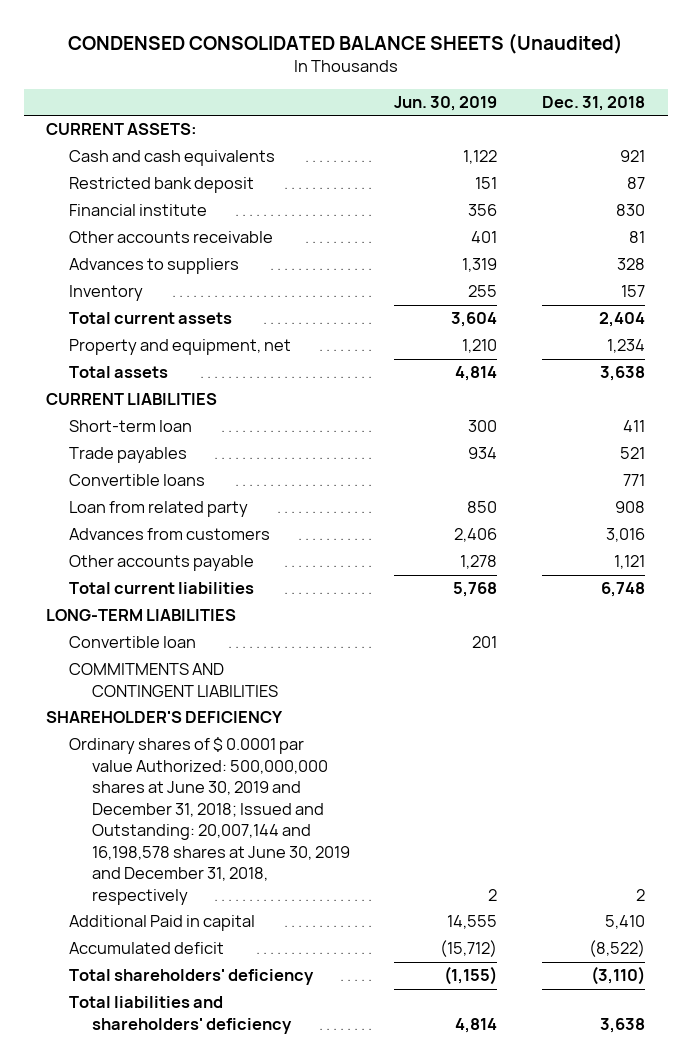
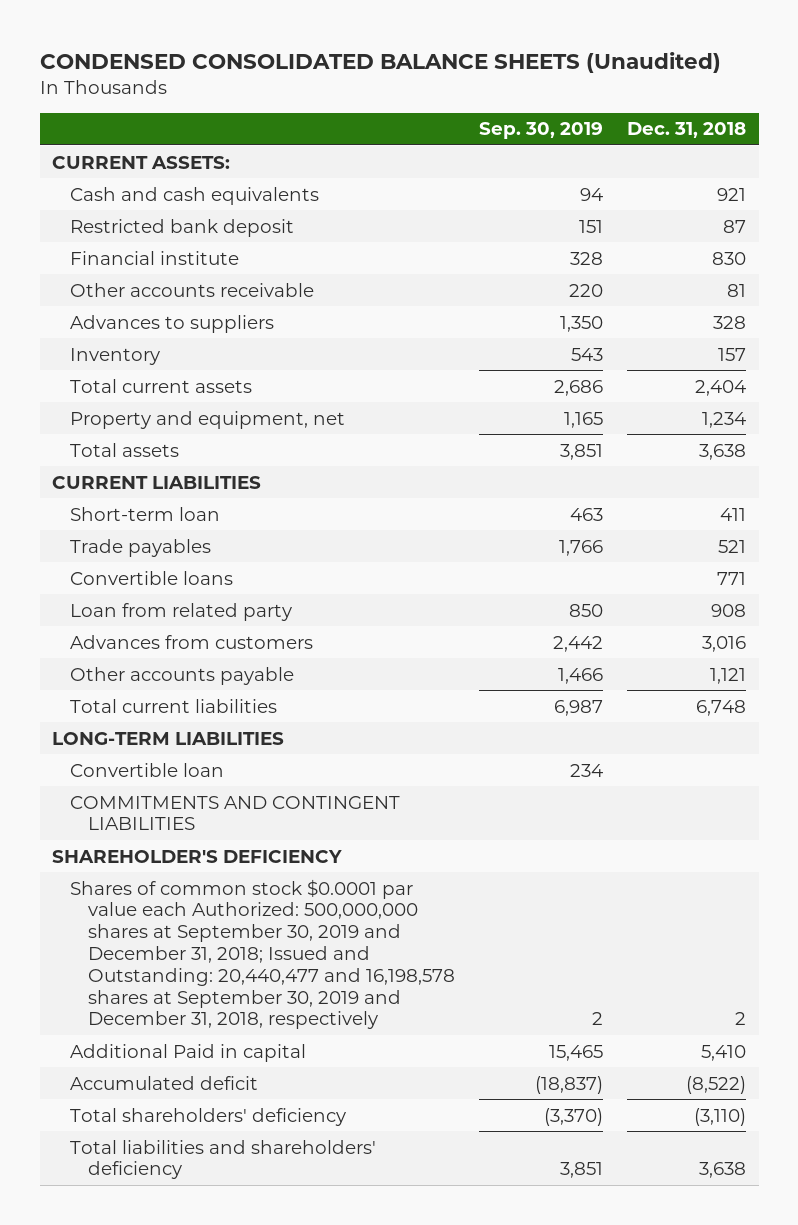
- | Jun. 30, 2019 | Dec. 31, 2018
+ | Sep. 30, 2019 | Dec. 31, 2018
- Ordinary shares of $ 0.0001 par value Authorized: 500,000,000 shares at June 30, 2019 and December 31, 2018; Issued and Outstanding: 20,007,144 and 16,198,578 shares at June 30, 2019 and December 31, 2018, respectively | 2 | 2
+ Shares of common stock $0.0001 par value each Authorized: 500,000,000 shares at September 30, 2019 and December 31, 2018; Issued and Outstanding: 20,440,477 and 16,198,578 shares at September 30, 2019 and December 31, 2018, respectively | 2 | 2

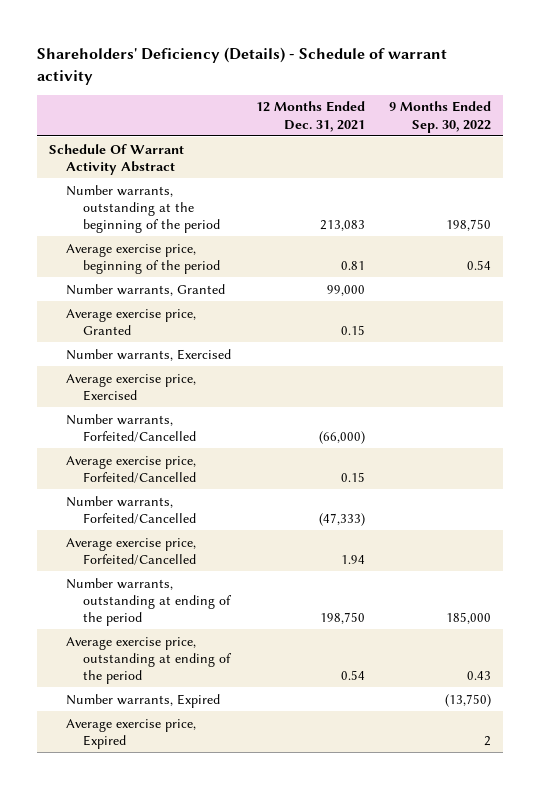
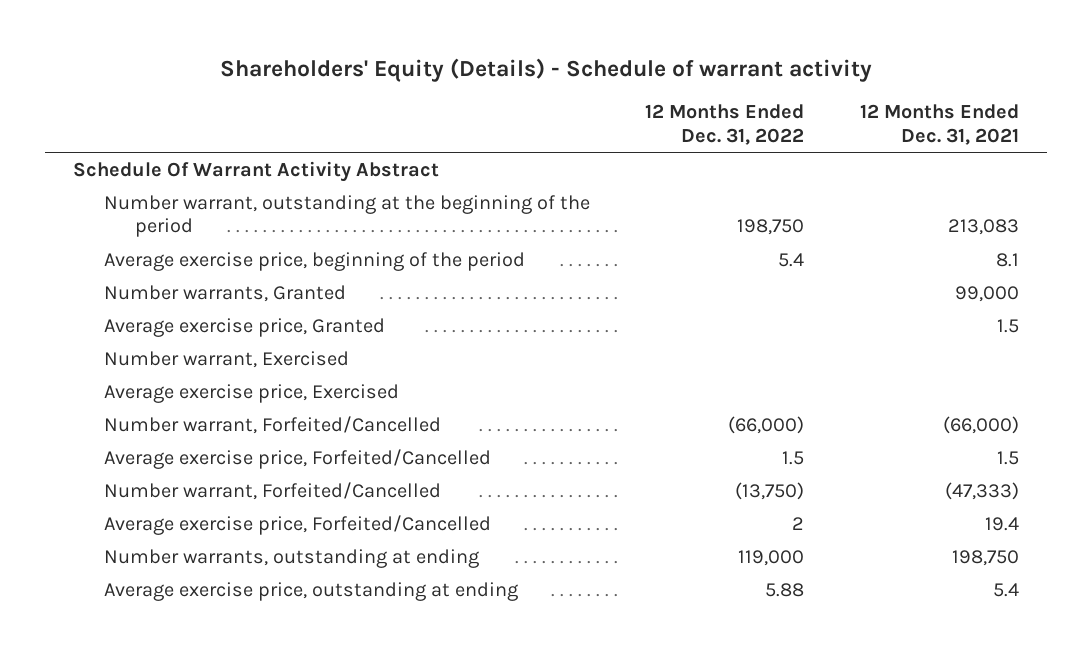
- Shareholders' Deficiency (Details) - Schedule of warrant activity
+ Shareholders' Equity (Details) - Schedule of warrant activity
- | 12 Months Ended Dec. 31, 2021 | 9 Months Ended Sep. 30, 2022
+ | 12 Months Ended Dec. 31, 2022 | 12 Months Ended Dec. 31, 2021
- Number warrants, outstanding at the beginning of the period | 213,083 | 198,750
- Average exercise price, beginning of the period | 0.81 | 0.54
+ Number warrant, outstanding at the beginning of the period | 198,750 | 213,083
+ Average exercise price, beginning of the period | 5.4 | 8.1
- Average exercise price, Granted | 0.15 |
- Number warrants, Exercised
+ Average exercise price, Granted | | 1.5
+ Number warrant, Exercised
- Number warrants, Forfeited/Cancelled | (66,000) |
- Average exercise price, Forfeited/Cancelled | 0.15 |
- Number warrants, Forfeited/Cancelled | (47,333) |
- Average exercise price, Forfeited/Cancelled | 1.94 |
- Number warrants, outstanding at ending of the period | 198,750 | 185,000
- Average exercise price, outstanding at ending of the period | 0.54 | 0.43
- Number warrants, Expired | | (13,750)
- Average exercise price, Expired | | 2
+ Number warrant, Forfeited/Cancelled | (66,000) | (66,000)
+ Average exercise price, Forfeited/Cancelled | 1.5 | 1.5
+ Number warrant, Forfeited/Cancelled | (13,750) | (47,333)
+ Average exercise price, Forfeited/Cancelled | 2 | 19.4
+ Number warrants, outstanding at ending | 119,000 | 198,750
+ Average exercise price, outstanding at ending | 5.88 | 5.4

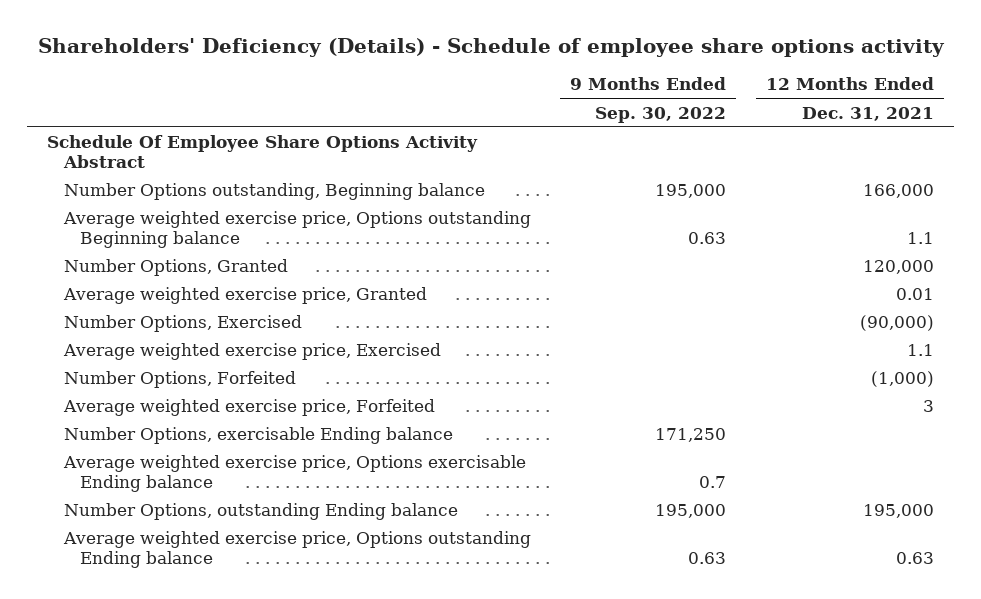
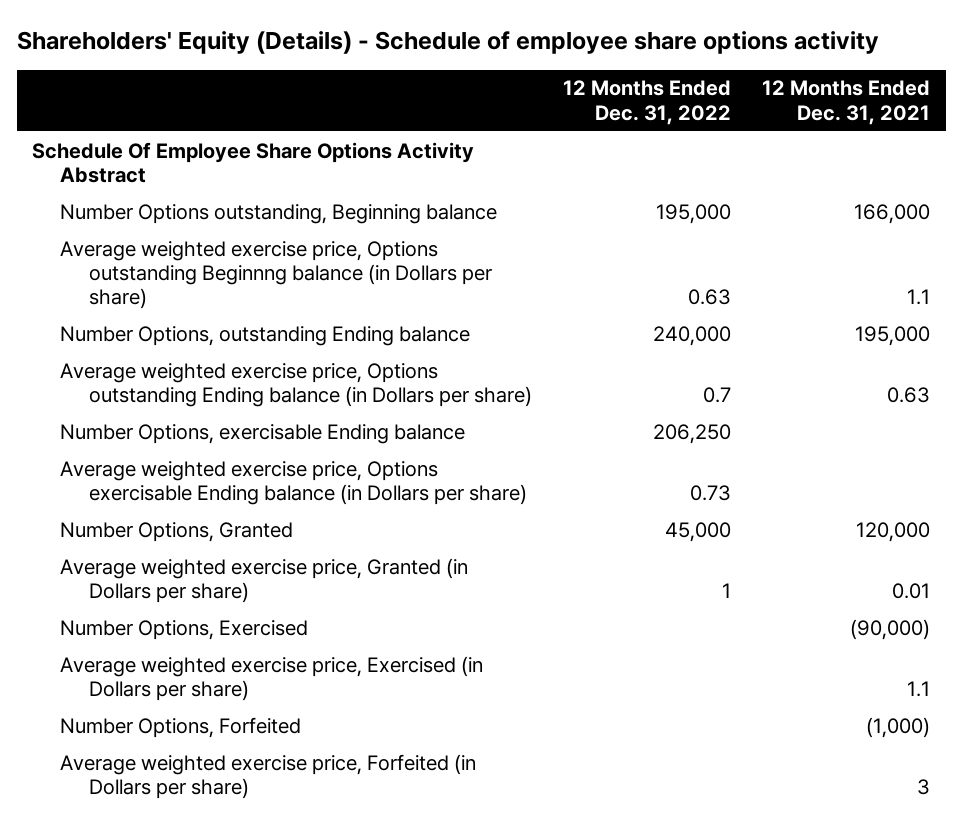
- Shareholders' Deficiency (Details) - Schedule of employee share options activity
+ Shareholders' Equity (Details) - Schedule of employee share options activity
- | 9 Months Ended Sep. 30, 2022 | 12 Months Ended Dec. 31, 2021
+ | 12 Months Ended Dec. 31, 2022 | 12 Months Ended Dec. 31, 2021
- Average weighted exercise price, Options outstanding Beginning balance | 0.63 | 1.1
+ Average weighted exercise price, Options outstanding Beginnng balance (in Dollars per share) | 0.63 | 1.1
moved up: Number Options, outstanding Ending balance | 240,000 | 195,000
+ Average weighted exercise price, Options outstanding Ending balance (in Dollars per share) | 0.7 | 0.63
moved up: Number Options, exercisable Ending balance | 206,250 |
+ Average weighted exercise price, Options exercisable Ending balance (in Dollars per share) | 0.73 |
- Average weighted exercise price, Granted | | 0.01
+ Average weighted exercise price, Granted (in Dollars per share) | 1 | 0.01
- Average weighted exercise price, Exercised | | 1.1
+ Average weighted exercise price, Exercised (in Dollars per share) | | 1.1
- Average weighted exercise price, Forfeited | | 3
- Average weighted exercise price, Options exercisable Ending balance | 0.7 |
- Average weighted exercise price, Options outstanding Ending balance | 0.63 | 0.63
+ Average weighted exercise price, Forfeited (in Dollars per share) | | 3

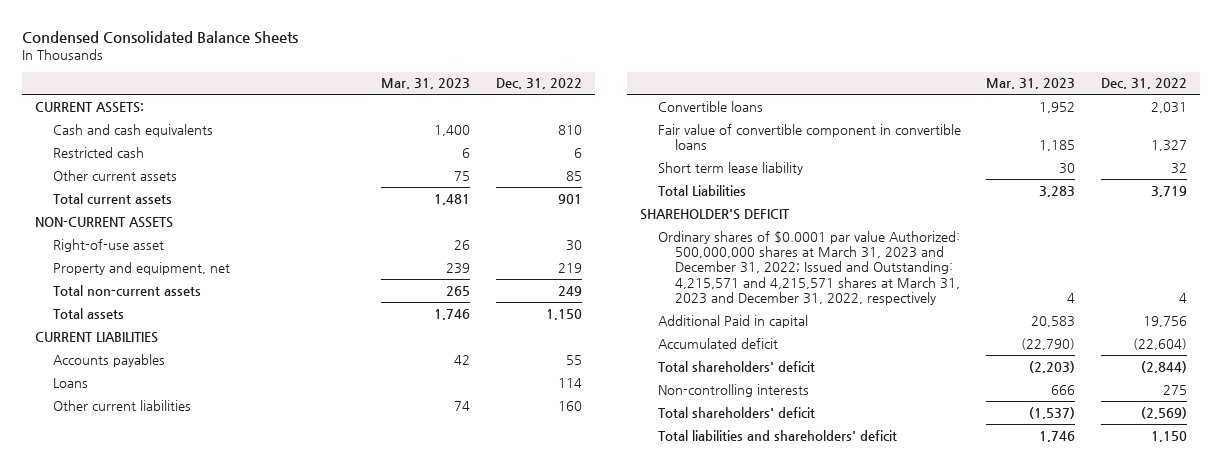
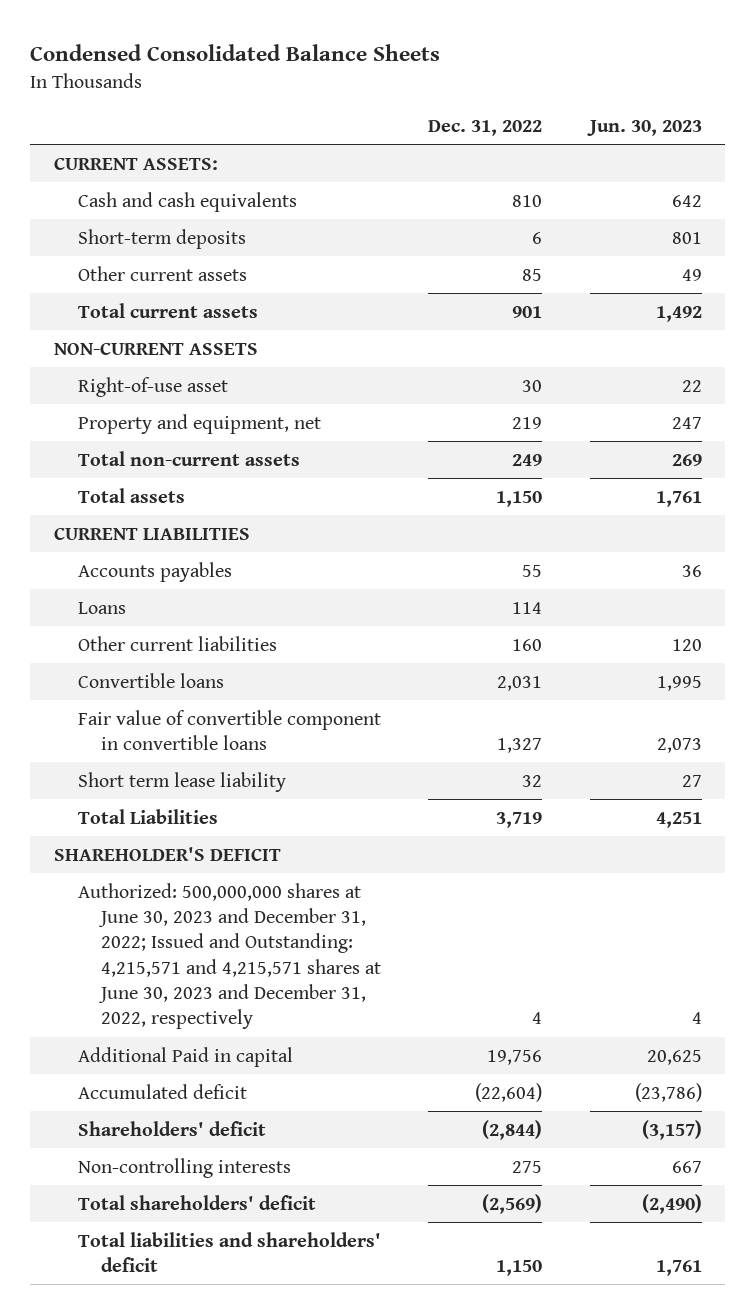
- | Mar. 31, 2023 | Dec. 31, 2022
+ | Dec. 31, 2022 | Jun. 30, 2023
- Restricted cash | 6 | 6
+ Short-term deposits | 6 | 801
- Ordinary shares of $0.0001 par value Authorized: 500,000,000 shares at March 31, 2023 and December 31, 2022; Issued and Outstanding: 4,215,571 and 4,215,571 shares at March 31, 2023 and December 31, 2022, respectively | 4 | 4
+ Authorized: 500,000,000 shares at June 30, 2023 and December 31, 2022; Issued and Outstanding: 4,215,571 and 4,215,571 shares at June 30, 2023 and December 31, 2022, respectively | 4 | 4
- Total shareholders' deficit | (2,203) | (2,844)
+ Shareholders' deficit | (2,844) | (3,157)

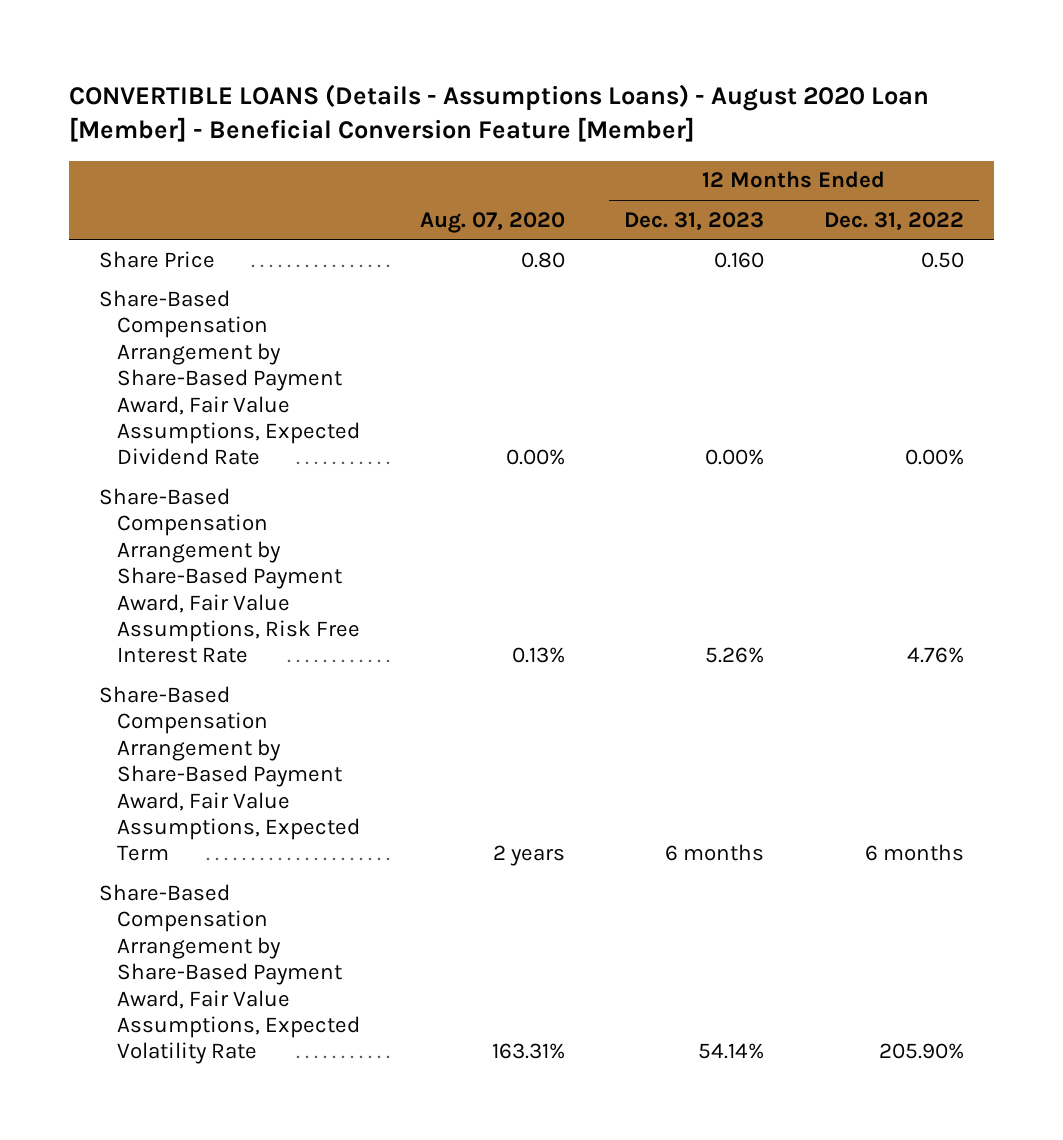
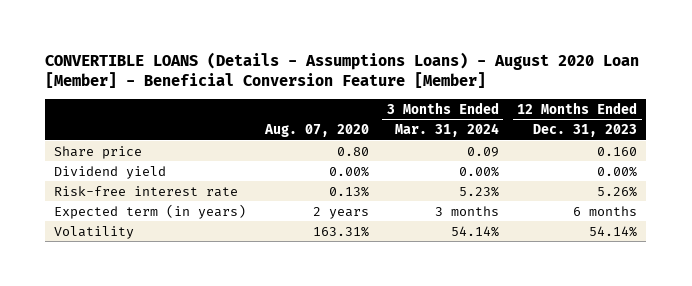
- | Aug. 07, 2020 | 12 Months Ended Dec. 31, 2023 | 12 Months Ended Dec. 31, 2022
+ | Aug. 07, 2020 | 3 Months Ended Mar. 31, 2024 | 12 Months Ended Dec. 31, 2023
- Share Price | 0.80 | 0.160 | 0.50
- Share-Based Compensation Arrangement by Share-Based Payment Award, Fair Value Assumptions, Expected Dividend Rate | 0.00% | 0.00% | 0.00%
- Share-Based Compensation Arrangement by Share-Based Payment Award, Fair Value Assumptions, Risk Free Interest Rate | 0.13% | 5.26% | 4.76%
- Share-Based Compensation Arrangement by Share-Based Payment Award, Fair Value Assumptions, Expected Term | 2 years | 6 months | 6 months
- Share-Based Compensation Arrangement by Share-Based Payment Award, Fair Value Assumptions, Expected Volatility Rate | 163.31% | 54.14% | 205.90%
+ Share price | 0.80 | 0.09 | 0.160
+ Dividend yield | 0.00% | 0.00% | 0.00%
+ Risk-free interest rate | 0.13% | 5.23% | 5.26%
+ Expected term (in years) | 2 years | 3 months | 6 months
+ Volatility | 163.31% | 54.14% | 54.14%

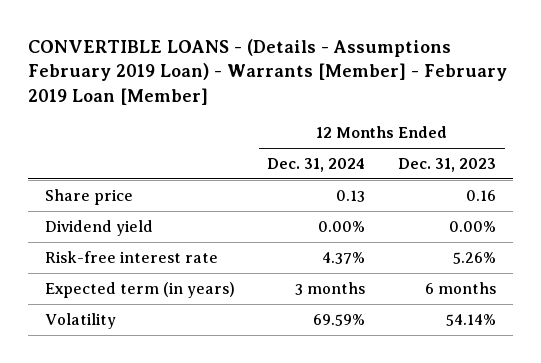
- CONVERTIBLE LOANS (Details - Assumptions Loans) - August 2020 Loan [Member] - Beneficial Conversion Feature [Member]
+ CONVERTIBLE LOANS - (Details - Assumptions February 2019 Loan) - Warrants [Member] - February 2019 Loan [Member]
- | Aug. 07, 2020 | 3 Months Ended Mar. 31, 2024 | 12 Months Ended Dec. 31, 2023
+ | 12 Months Ended Dec. 31, 2024 | 12 Months Ended Dec. 31, 2023
- Share price | 0.80 | 0.09 | 0.160
+ Share price | 0.13 | 0.16

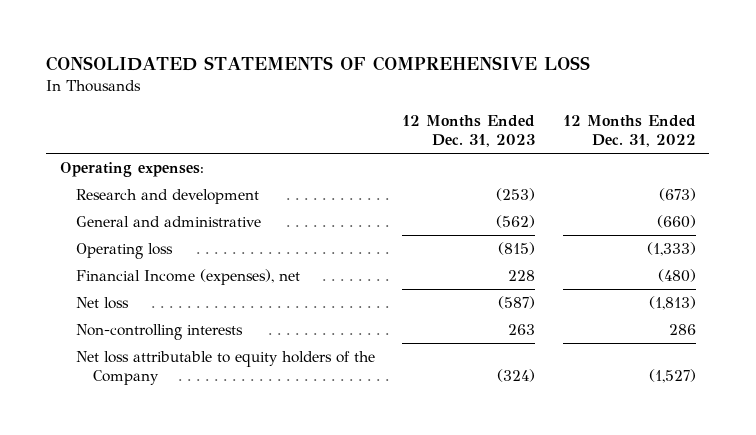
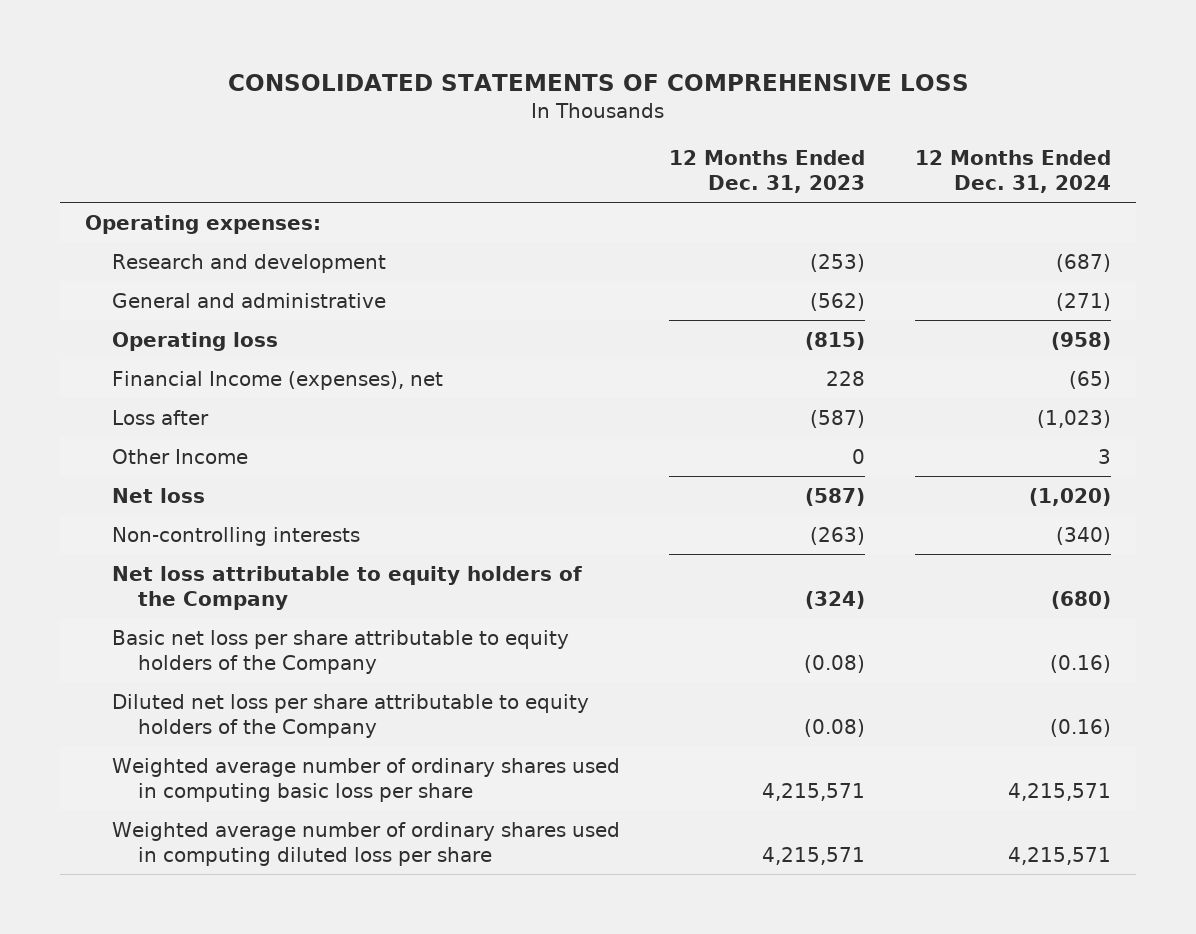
- | 12 Months Ended Dec. 31, 2023 | 12 Months Ended Dec. 31, 2022
+ | 12 Months Ended Dec. 31, 2023 | 12 Months Ended Dec. 31, 2024
+ Loss after | (587) | (1,023)
+ Other Income | 0 | 3
- Non-controlling interests | 263 | 286
+ Non-controlling interests | (263) | (340)
+ Basic net loss per share attributable to equity holders of the Company | (0.08) | (0.16)
+ Diluted net loss per share attributable to equity holders of the Company | (0.08) | (0.16)
+ Weighted average number of ordinary shares used in computing basic loss per share | 4,215,571 | 4,215,571
+ Weighted average number of ordinary shares used in computing diluted loss per share | 4,215,571 | 4,215,571

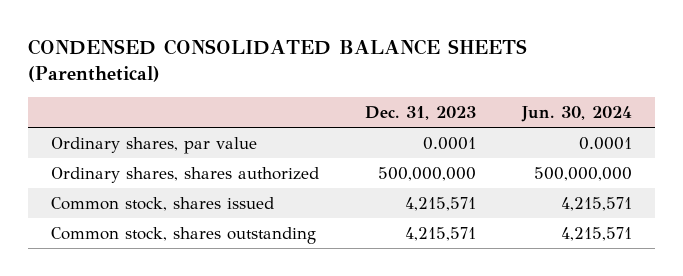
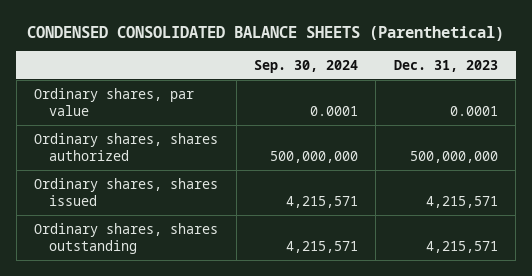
- | Dec. 31, 2023 | Jun. 30, 2024
+ | Sep. 30, 2024 | Dec. 31, 2023
- Common stock, shares issued | 4,215,571 | 4,215,571
- Common stock, shares outstanding | 4,215,571 | 4,215,571
+ Ordinary shares, shares issued | 4,215,571 | 4,215,571
+ Ordinary shares, shares outstanding | 4,215,571 | 4,215,571

